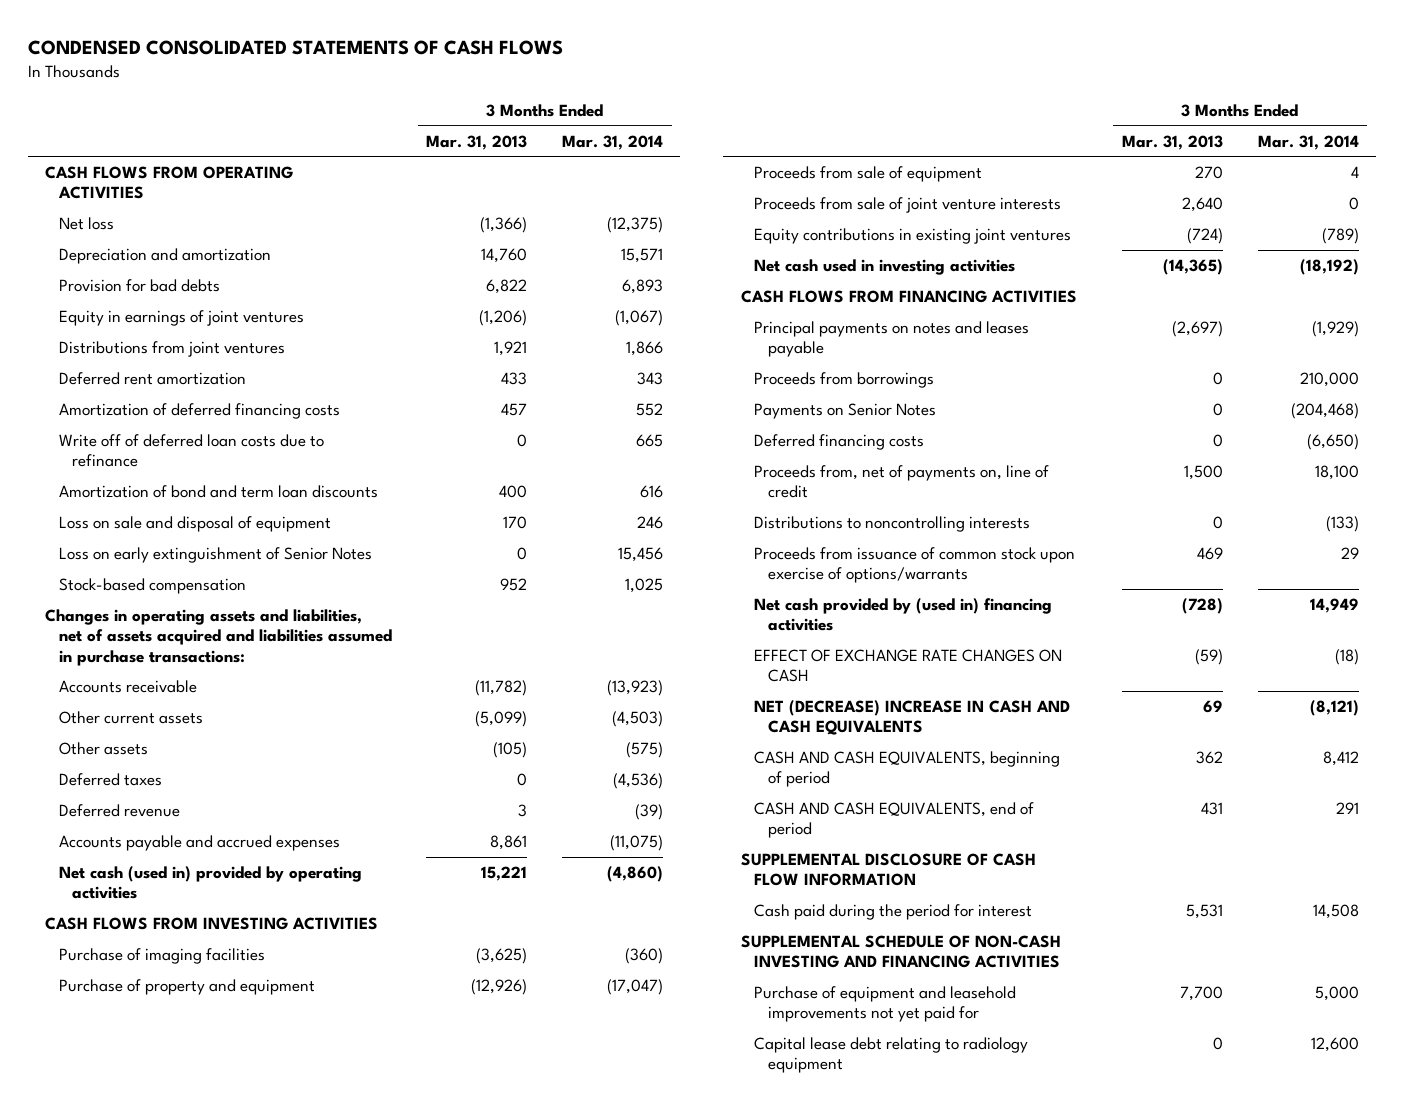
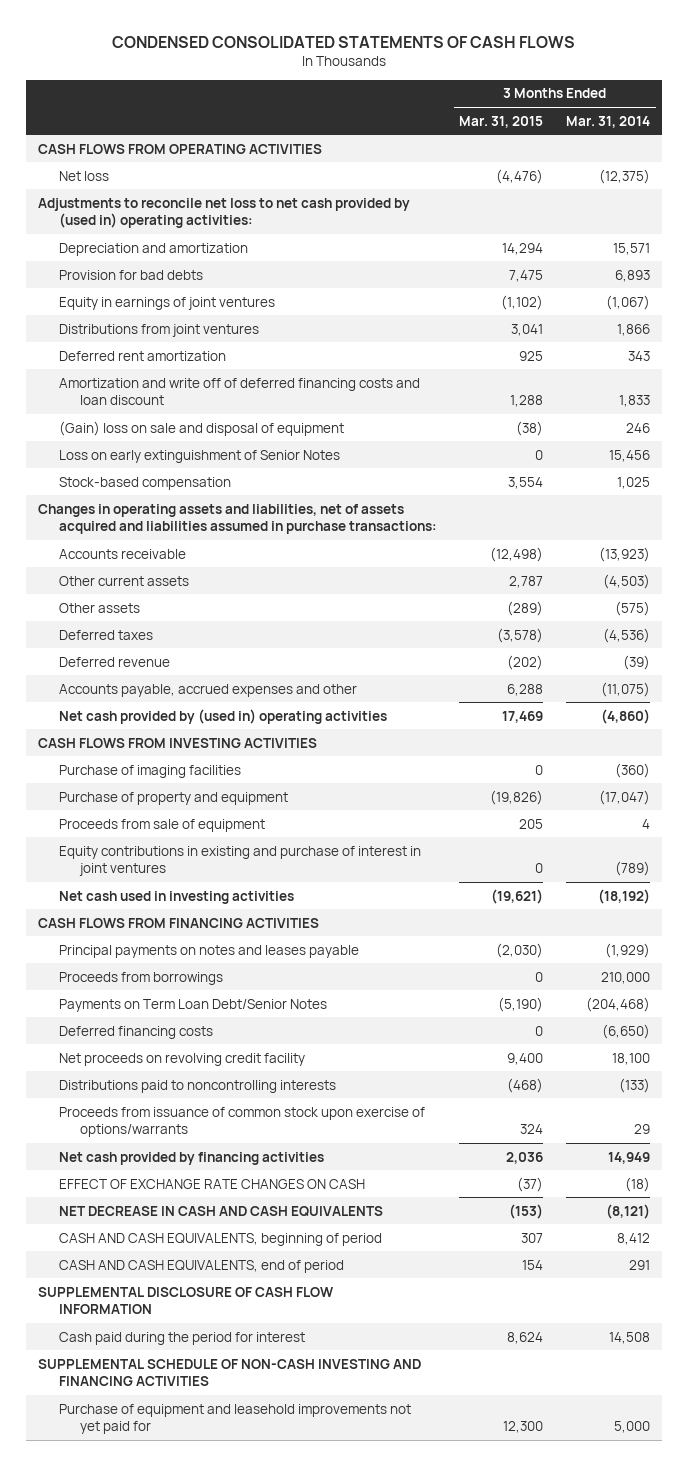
- | 3 Months Ended Mar. 31, 2013 | 3 Months Ended Mar. 31, 2014
+ | 3 Months Ended Mar. 31, 2015 | 3 Months Ended Mar. 31, 2014
+ Adjustments to reconcile net loss to net cash provided by (used in) operating activities:
- Amortization of deferred financing costs | 457 | 552
- Write off of deferred loan costs due to refinance | 0 | 665
- Amortization of bond and term loan discounts | 400 | 616
- Loss on sale and disposal of equipment | 170 | 246
+ Amortization and write off of deferred financing costs and loan discount | 1,288 | 1,833
+ (Gain) loss on sale and disposal of equipment | (38) | 246
- Accounts payable and accrued expenses | 8,861 | (11,075)
- Net cash (used in) provided by operating activities | 15,221 | (4,860)
+ Accounts payable, accrued expenses and other | 6,288 | (11,075)
+ Net cash provided by (used in) operating activities | 17,469 | (4,860)
- Proceeds from sale of joint venture interests | 2,640 | 0
- Equity contributions in existing joint ventures | (724) | (789)
+ Equity contributions in existing and purchase of interest in joint ventures | 0 | (789)
- Payments on Senior Notes | 0 | (204,468)
+ Payments on Term Loan Debt/Senior Notes | (5,190) | (204,468)
- Proceeds from, net of payments on, line of credit | 1,500 | 18,100
- Distributions to noncontrolling interests | 0 | (133)
+ Net proceeds on revolving credit facility | 9,400 | 18,100
+ Distributions paid to noncontrolling interests | (468) | (133)
- Net cash provided by (used in) financing activities | (728) | 14,949
+ Net cash provided by financing activities | 2,036 | 14,949
- NET (DECREASE) INCREASE IN CASH AND CASH EQUIVALENTS | 69 | (8,121)
+ NET DECREASE IN CASH AND CASH EQUIVALENTS | (153) | (8,121)
- Capital lease debt relating to radiology equipment | 0 | 12,600

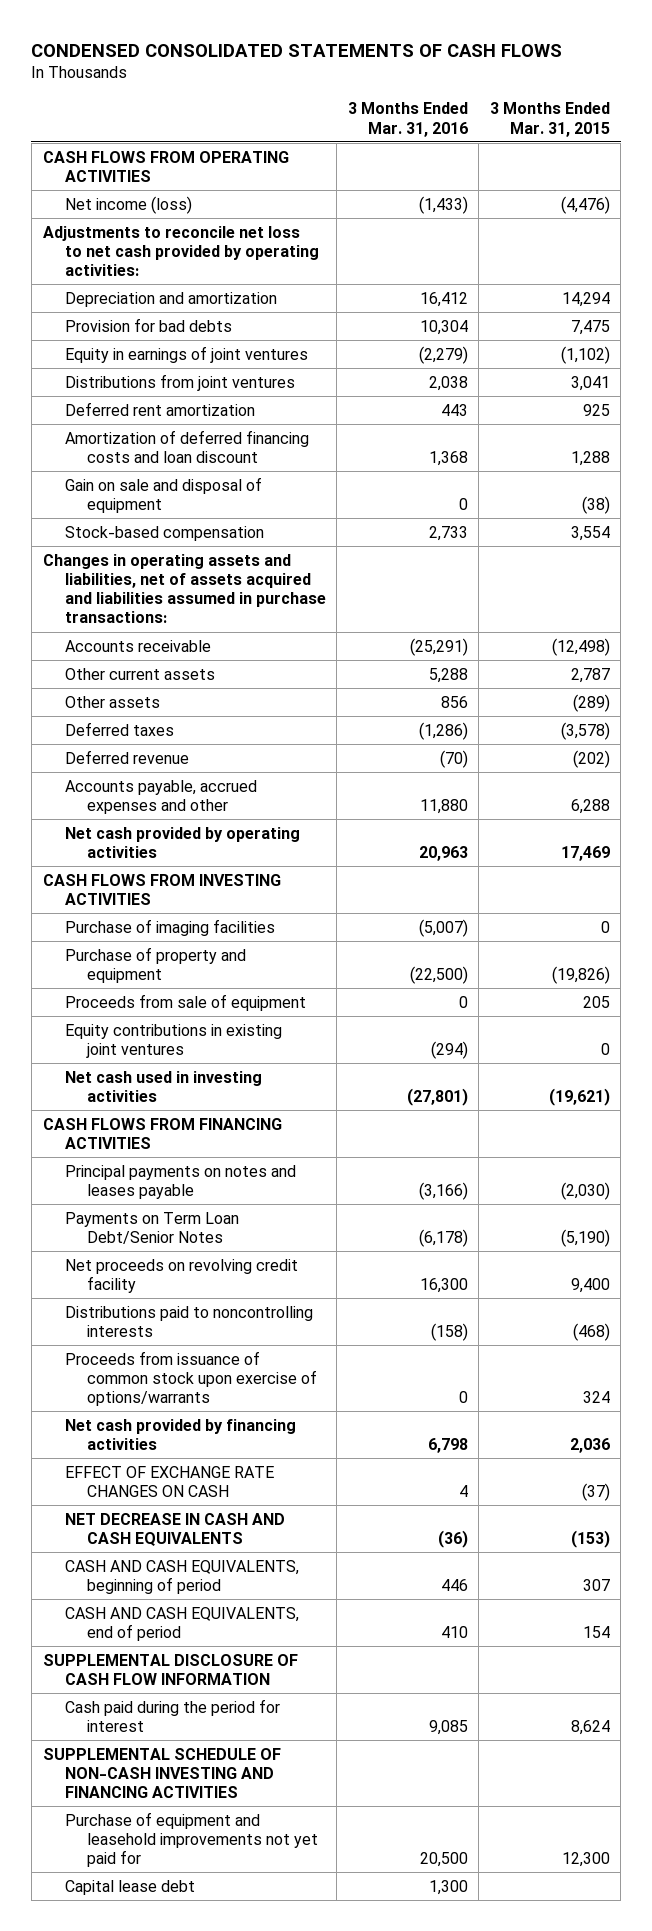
- | 3 Months Ended Mar. 31, 2015 | 3 Months Ended Mar. 31, 2014
+ | 3 Months Ended Mar. 31, 2016 | 3 Months Ended Mar. 31, 2015
- Net loss | (4,476) | (12,375)
- Adjustments to reconcile net loss to net cash provided by (used in) operating activities:
+ Net income (loss) | (1,433) | (4,476)
+ Adjustments to reconcile net loss to net cash provided by operating activities:
- Amortization and write off of deferred financing costs and loan discount | 1,288 | 1,833
- (Gain) loss on sale and disposal of equipment | (38) | 246
- Loss on early extinguishment of Senior Notes | 0 | 15,456
+ Amortization of deferred financing costs and loan discount | 1,368 | 1,288
+ Gain on sale and disposal of equipment | 0 | (38)
- Net cash provided by (used in) operating activities | 17,469 | (4,860)
+ Net cash provided by operating activities | 20,963 | 17,469
- Equity contributions in existing and purchase of interest in joint ventures | 0 | (789)
+ Equity contributions in existing joint ventures | (294) | 0
- Proceeds from borrowings | 0 | 210,000
- Deferred financing costs | 0 | (6,650)
+ Capital lease debt | 1,300 |

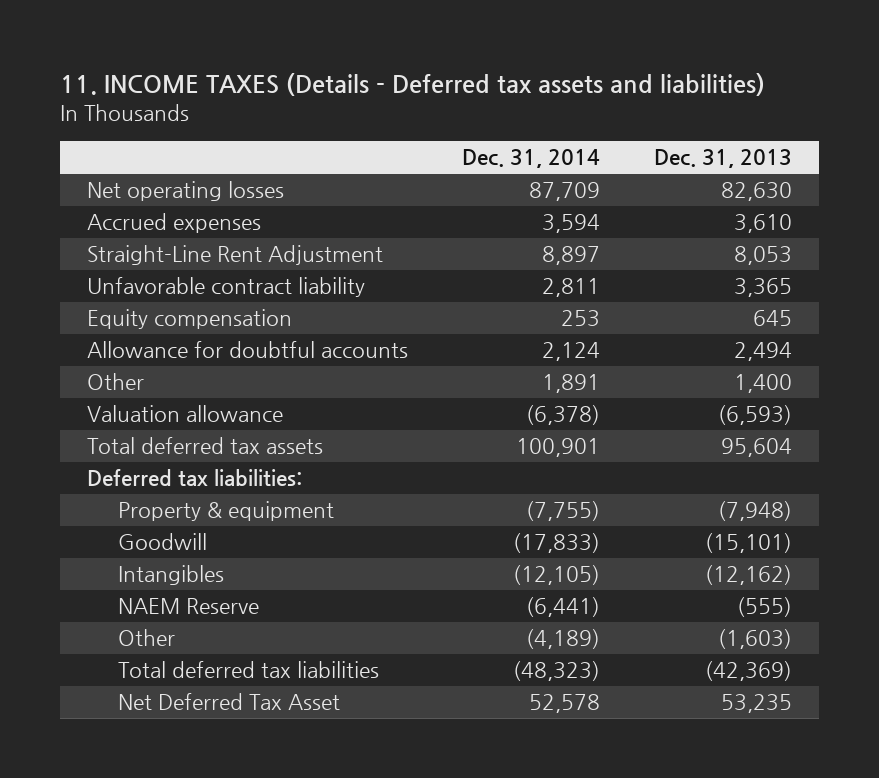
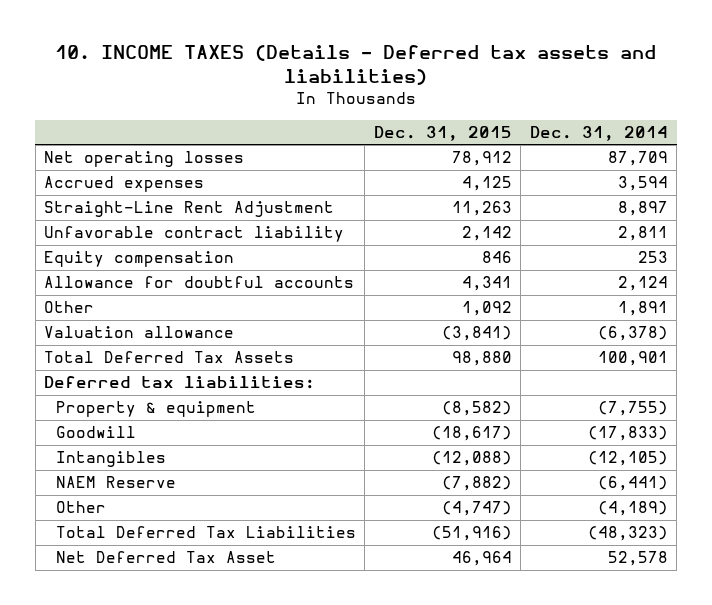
- 11. INCOME TAXES (Details - Deferred tax assets and liabilities)
+ 10. INCOME TAXES (Details - Deferred tax assets and liabilities)
- | Dec. 31, 2014 | Dec. 31, 2013
+ | Dec. 31, 2015 | Dec. 31, 2014
- Total deferred tax assets | 100,901 | 95,604
+ Total Deferred Tax Assets | 98,880 | 100,901
- Total deferred tax liabilities | (48,323) | (42,369)
+ Total Deferred Tax Liabilities | (51,916) | (48,323)

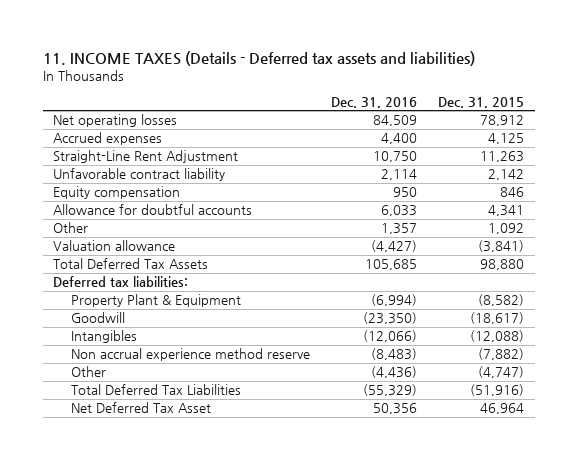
- 10. INCOME TAXES (Details - Deferred tax assets and liabilities)
+ 11. INCOME TAXES (Details - Deferred tax assets and liabilities)
- | Dec. 31, 2015 | Dec. 31, 2014
+ | Dec. 31, 2016 | Dec. 31, 2015
- Property & equipment | (8,582) | (7,755)
+ Property Plant & Equipment | (6,994) | (8,582)
- NAEM Reserve | (7,882) | (6,441)
+ Non accrual experience method reserve | (8,483) | (7,882)

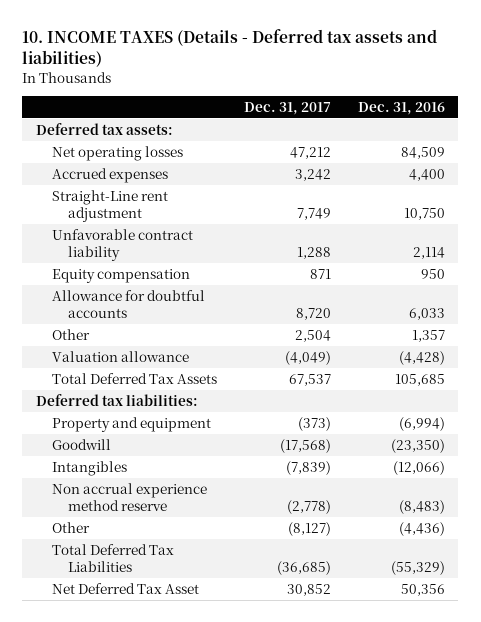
- 11. INCOME TAXES (Details - Deferred tax assets and liabilities)
+ 10. INCOME TAXES (Details - Deferred tax assets and liabilities)
- | Dec. 31, 2016 | Dec. 31, 2015
+ | Dec. 31, 2017 | Dec. 31, 2016
+ Deferred tax assets:
- Straight-Line Rent Adjustment | 10,750 | 11,263
+ Straight-Line rent adjustment | 7,749 | 10,750
- Valuation allowance | (4,427) | (3,841)
+ Valuation allowance | (4,049) | (4,428)
- Property Plant & Equipment | (6,994) | (8,582)
+ Property and equipment | (373) | (6,994)

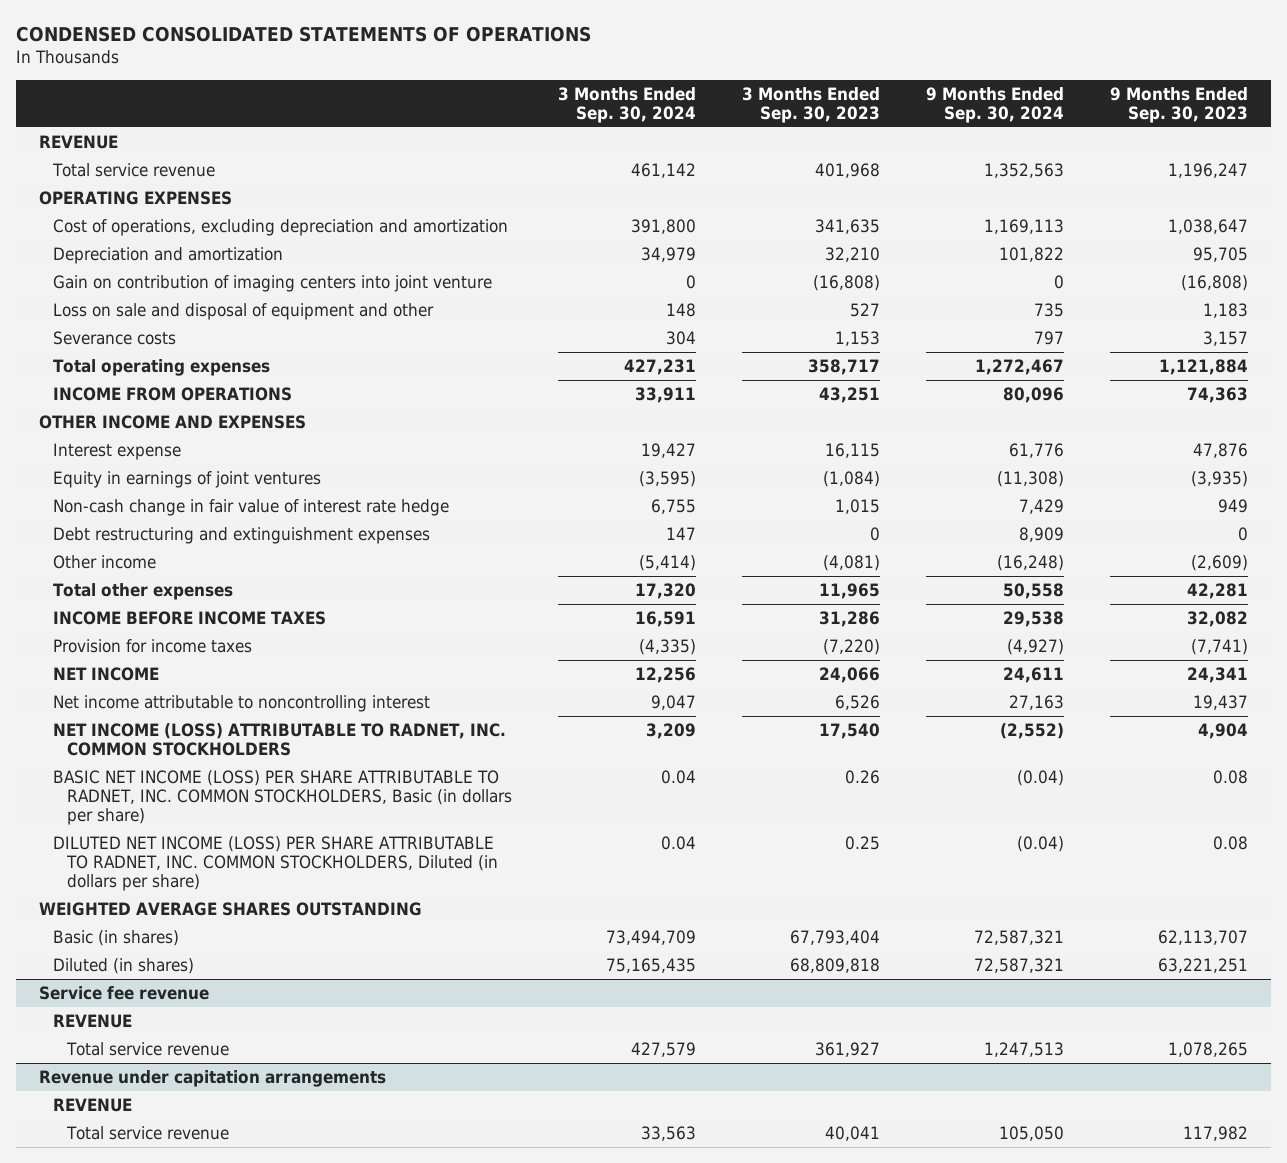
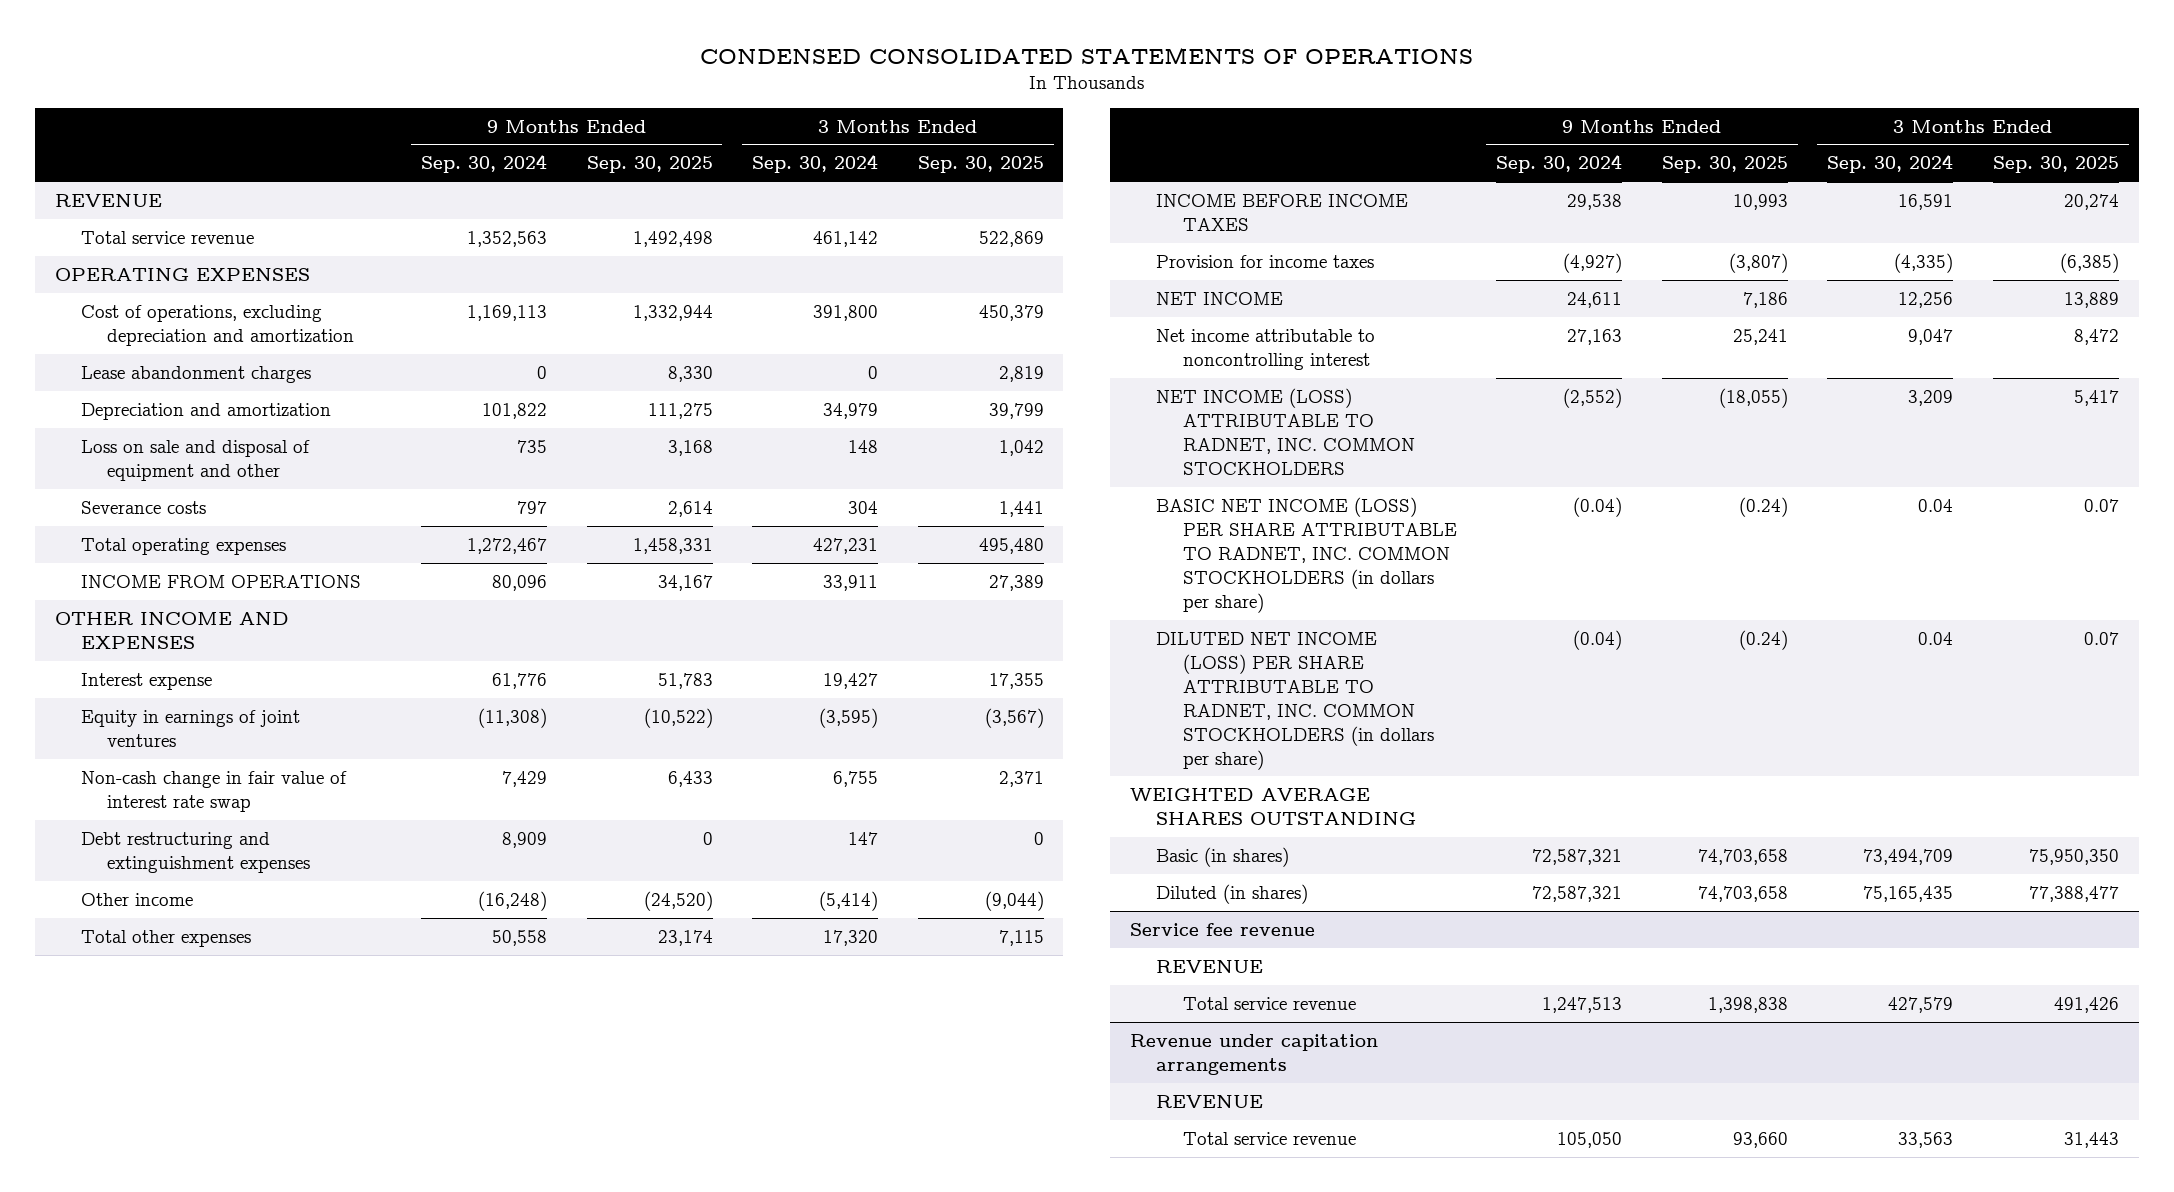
- | 3 Months Ended Sep. 30, 2024 | 3 Months Ended Sep. 30, 2023 | 9 Months Ended Sep. 30, 2024 | 9 Months Ended Sep. 30, 2023
+ | 9 Months Ended Sep. 30, 2024 | 9 Months Ended Sep. 30, 2025 | 3 Months Ended Sep. 30, 2024 | 3 Months Ended Sep. 30, 2025
+ Lease abandonment charges | 0 | 8,330 | 0 | 2,819
- Gain on contribution of imaging centers into joint venture | 0 | (16,808) | 0 | (16,808)
- Non-cash change in fair value of interest rate hedge | 6,755 | 1,015 | 7,429 | 949
+ Non-cash change in fair value of interest rate swap | 7,429 | 6,433 | 6,755 | 2,371
- BASIC NET INCOME (LOSS) PER SHARE ATTRIBUTABLE TO RADNET, INC. COMMON STOCKHOLDERS, Basic (in dollars per share) | 0.04 | 0.26 | (0.04) | 0.08
- DILUTED NET INCOME (LOSS) PER SHARE ATTRIBUTABLE TO RADNET, INC. COMMON STOCKHOLDERS, Diluted (in dollars per share) | 0.04 | 0.25 | (0.04) | 0.08
+ BASIC NET INCOME (LOSS) PER SHARE ATTRIBUTABLE TO RADNET, INC. COMMON STOCKHOLDERS (in dollars per share) | (0.04) | (0.24) | 0.04 | 0.07
+ DILUTED NET INCOME (LOSS) PER SHARE ATTRIBUTABLE TO RADNET, INC. COMMON STOCKHOLDERS (in dollars per share) | (0.04) | (0.24) | 0.04 | 0.07

